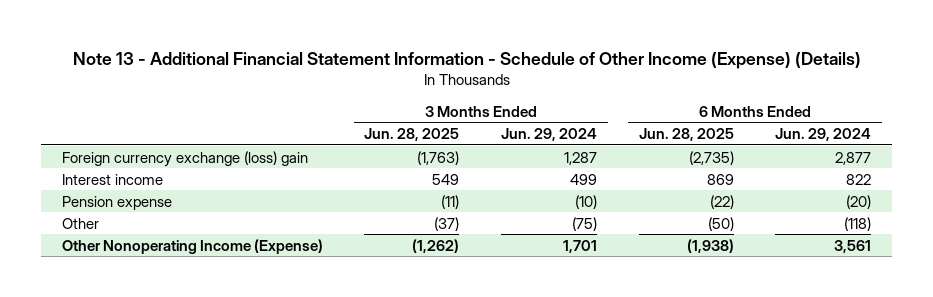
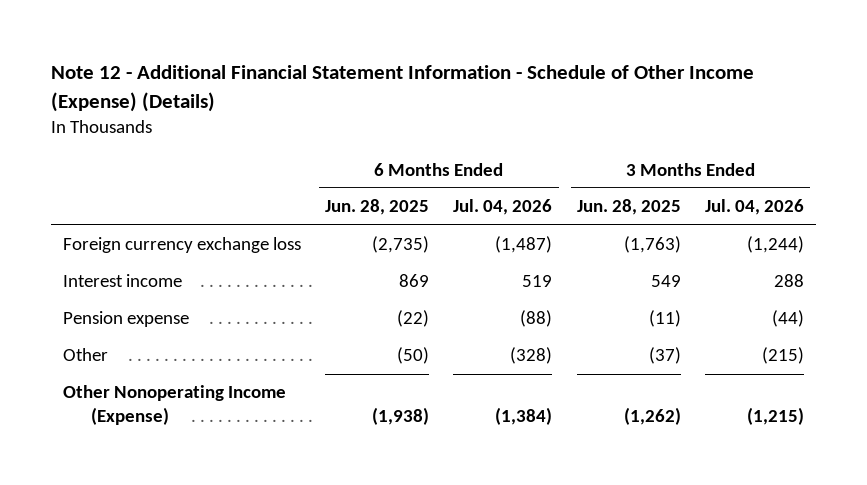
- Note 13 - Additional Financial Statement Information - Schedule of Other Income (Expense) (Details)
+ Note 12 - Additional Financial Statement Information - Schedule of Other Income (Expense) (Details)
- | 3 Months Ended Jun. 28, 2025 | 3 Months Ended Jun. 29, 2024 | 6 Months Ended Jun. 28, 2025 | 6 Months Ended Jun. 29, 2024
+ | 6 Months Ended Jun. 28, 2025 | 6 Months Ended Jul. 04, 2026 | 3 Months Ended Jun. 28, 2025 | 3 Months Ended Jul. 04, 2026
- Foreign currency exchange (loss) gain | (1,763) | 1,287 | (2,735) | 2,877
+ Foreign currency exchange loss | (2,735) | (1,487) | (1,763) | (1,244)

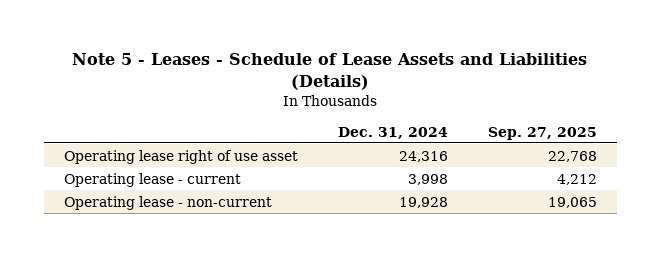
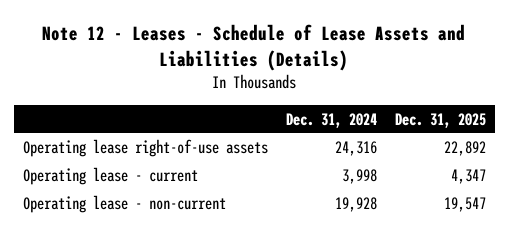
- Note 5 - Leases - Schedule of Lease Assets and Liabilities (Details)
+ Note 12 - Leases - Schedule of Lease Assets and Liabilities (Details)
- | Dec. 31, 2024 | Sep. 27, 2025
+ | Dec. 31, 2024 | Dec. 31, 2025
- Operating lease right of use asset | 24,316 | 22,768
+ Operating lease right-of-use assets | 24,316 | 22,892

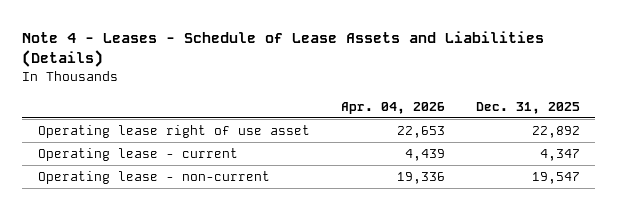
- Note 12 - Leases - Schedule of Lease Assets and Liabilities (Details)
+ Note 4 - Leases - Schedule of Lease Assets and Liabilities (Details)
- | Dec. 31, 2024 | Dec. 31, 2025
+ | Apr. 04, 2026 | Dec. 31, 2025
- Operating lease right-of-use assets | 24,316 | 22,892
+ Operating lease right of use asset | 22,653 | 22,892

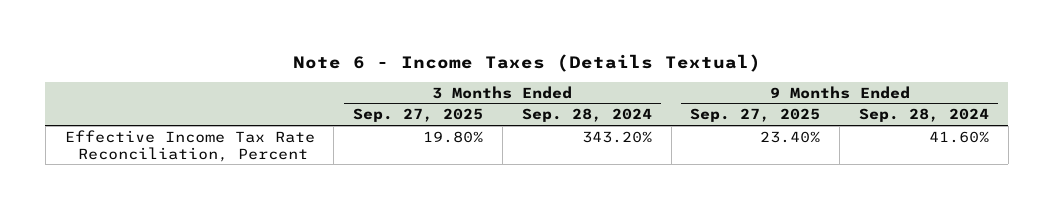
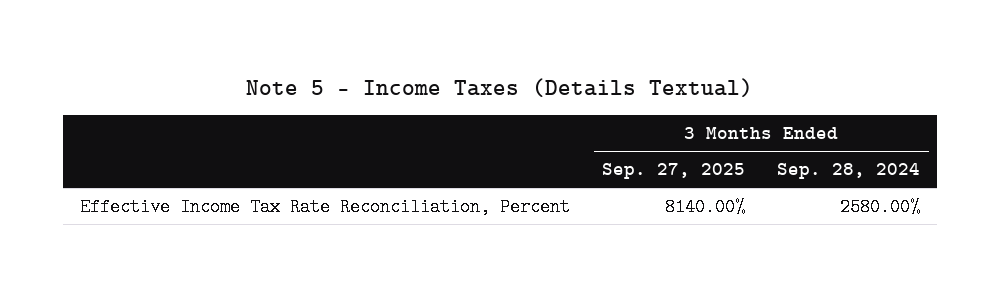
- Note 6 - Income Taxes (Details Textual)
+ Note 5 - Income Taxes (Details Textual)
- | 3 Months Ended Sep. 27, 2025 | 3 Months Ended Sep. 28, 2024 | 9 Months Ended Sep. 27, 2025 | 9 Months Ended Sep. 28, 2024
+ | 3 Months Ended Sep. 27, 2025 | 3 Months Ended Sep. 28, 2024
- Effective Income Tax Rate Reconciliation, Percent | 19.80% | 343.20% | 23.40% | 41.60%
+ Effective Income Tax Rate Reconciliation, Percent | 8140.00% | 2580.00%

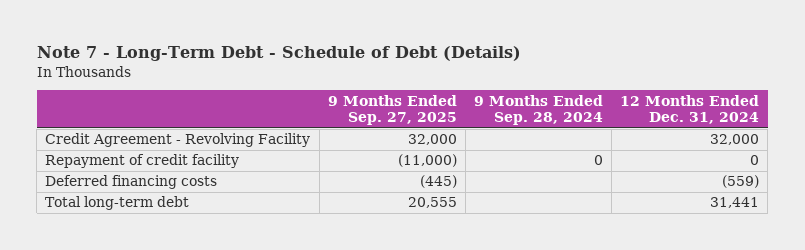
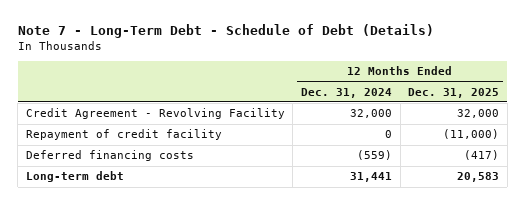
- | 9 Months Ended Sep. 27, 2025 | 9 Months Ended Sep. 28, 2024 | 12 Months Ended Dec. 31, 2024
+ | 12 Months Ended Dec. 31, 2024 | 12 Months Ended Dec. 31, 2025
- Total long-term debt | 20,555 | | 31,441
+ Long-term debt | 31,441 | 20,583

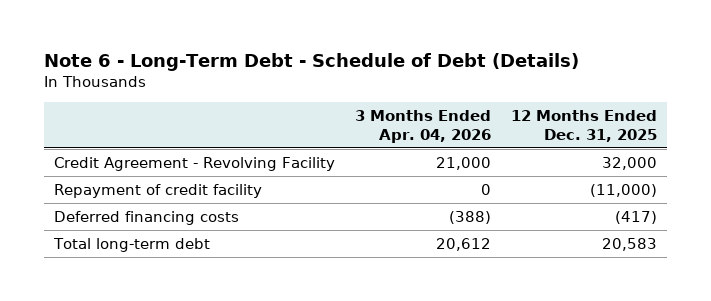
- Note 7 - Long-Term Debt - Schedule of Debt (Details)
+ Note 6 - Long-Term Debt - Schedule of Debt (Details)
- | 12 Months Ended Dec. 31, 2024 | 12 Months Ended Dec. 31, 2025
+ | 3 Months Ended Apr. 04, 2026 | 12 Months Ended Dec. 31, 2025
- Long-term debt | 31,441 | 20,583
+ Total long-term debt | 20,612 | 20,583

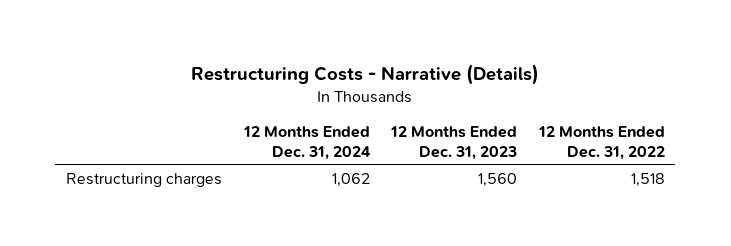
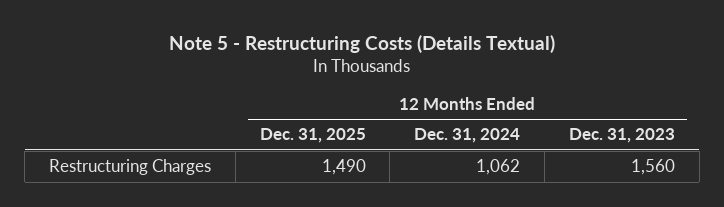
- Restructuring Costs - Narrative (Details)
+ Note 5 - Restructuring Costs (Details Textual)
- | 12 Months Ended Dec. 31, 2024 | 12 Months Ended Dec. 31, 2023 | 12 Months Ended Dec. 31, 2022
+ | 12 Months Ended Dec. 31, 2025 | 12 Months Ended Dec. 31, 2024 | 12 Months Ended Dec. 31, 2023
- Restructuring charges | 1,062 | 1,560 | 1,518
+ Restructuring Charges | 1,490 | 1,062 | 1,560

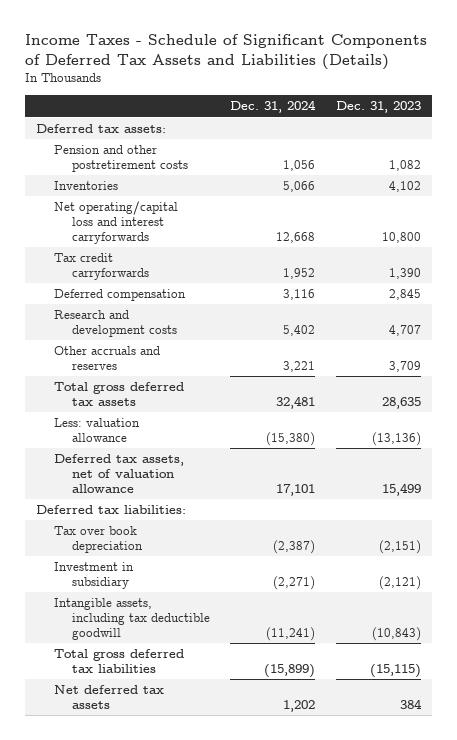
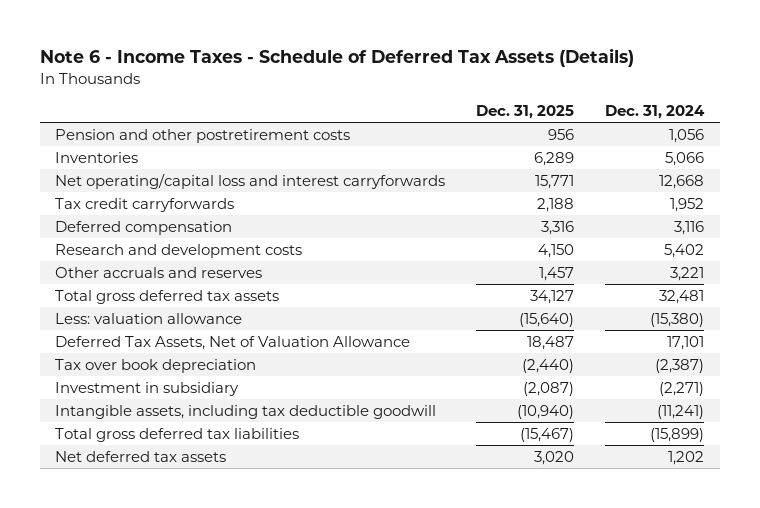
- Income Taxes - Schedule of Significant Components of Deferred Tax Assets and Liabilities (Details)
+ Note 6 - Income Taxes - Schedule of Deferred Tax Assets (Details)
- | Dec. 31, 2024 | Dec. 31, 2023
+ | Dec. 31, 2025 | Dec. 31, 2024
- Deferred tax assets:
- Deferred tax assets, net of valuation allowance | 17,101 | 15,499
- Deferred tax liabilities:
+ Deferred Tax Assets, Net of Valuation Allowance | 18,487 | 17,101

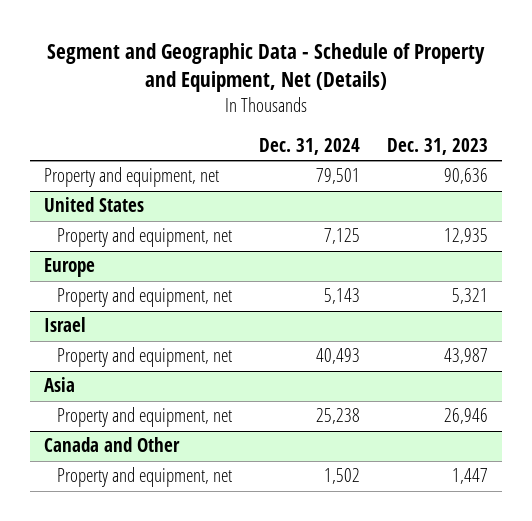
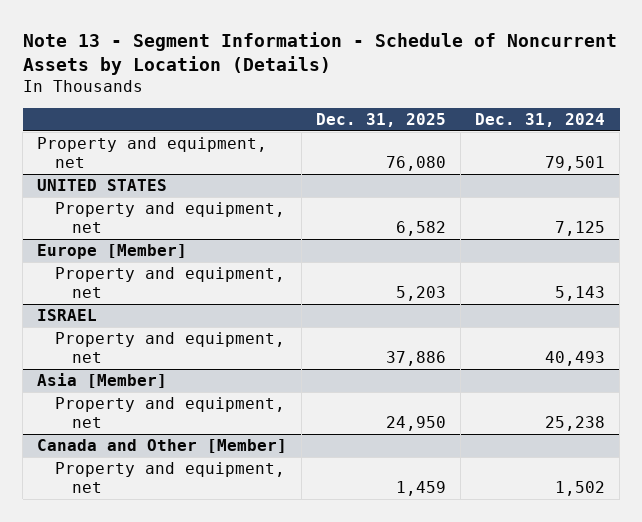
- Segment and Geographic Data - Schedule of Property and Equipment, Net (Details)
+ Note 13 - Segment Information - Schedule of Noncurrent Assets by Location (Details)
- | Dec. 31, 2024 | Dec. 31, 2023
+ | Dec. 31, 2025 | Dec. 31, 2024
- United States
+ UNITED STATES
- Europe
+ Europe [Member]
- Israel
+ ISRAEL
- Asia
+ Asia [Member]
- Canada and Other
+ Canada and Other [Member]

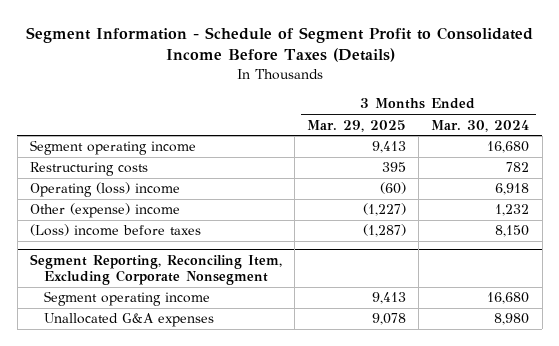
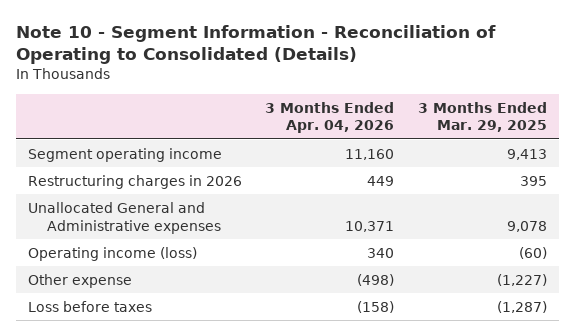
- Segment Information - Schedule of Segment Profit to Consolidated Income Before Taxes (Details)
+ Note 10 - Segment Information - Reconciliation of Operating to Consolidated (Details)
- | 3 Months Ended Mar. 29, 2025 | 3 Months Ended Mar. 30, 2024
+ | 3 Months Ended Apr. 04, 2026 | 3 Months Ended Mar. 29, 2025
- Restructuring costs | 395 | 782
- Operating (loss) income | (60) | 6,918
- Other (expense) income | (1,227) | 1,232
- (Loss) income before taxes | (1,287) | 8,150
- Segment Reporting, Reconciling Item, Excluding Corporate Nonsegment
- Segment operating income | 9,413 | 16,680
- Unallocated G&A expenses | 9,078 | 8,980
+ Restructuring charges in 2026 | 449 | 395
+ Unallocated General and Administrative expenses | 10,371 | 9,078
+ Operating income (loss) | 340 | (60)
+ Other expense | (498) | (1,227)
+ Loss before taxes | (158) | (1,287)

